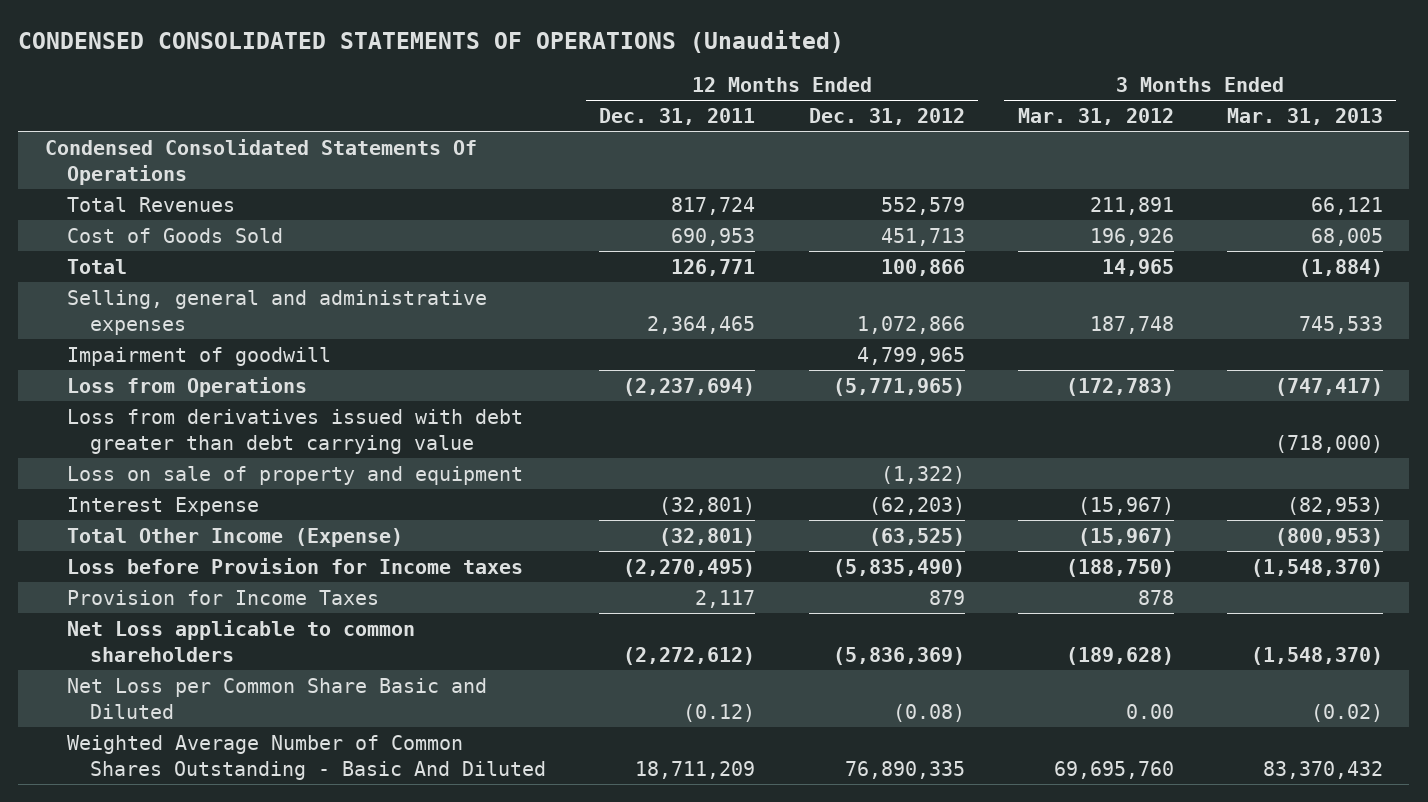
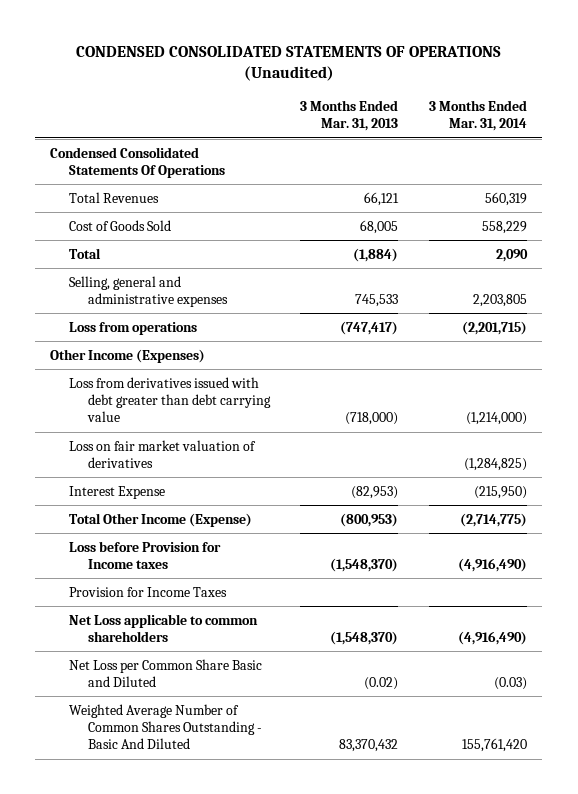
- | 12 Months Ended Dec. 31, 2011 | 12 Months Ended Dec. 31, 2012 | 3 Months Ended Mar. 31, 2012 | 3 Months Ended Mar. 31, 2013
+ | 3 Months Ended Mar. 31, 2013 | 3 Months Ended Mar. 31, 2014
- Impairment of goodwill | | 4,799,965 | |
- Loss from Operations | (2,237,694) | (5,771,965) | (172,783) | (747,417)
+ Loss from operations | (747,417) | (2,201,715)
+ Other Income (Expenses)
- Loss on sale of property and equipment | | (1,322) | |
+ Loss on fair market valuation of derivatives | | (1,284,825)

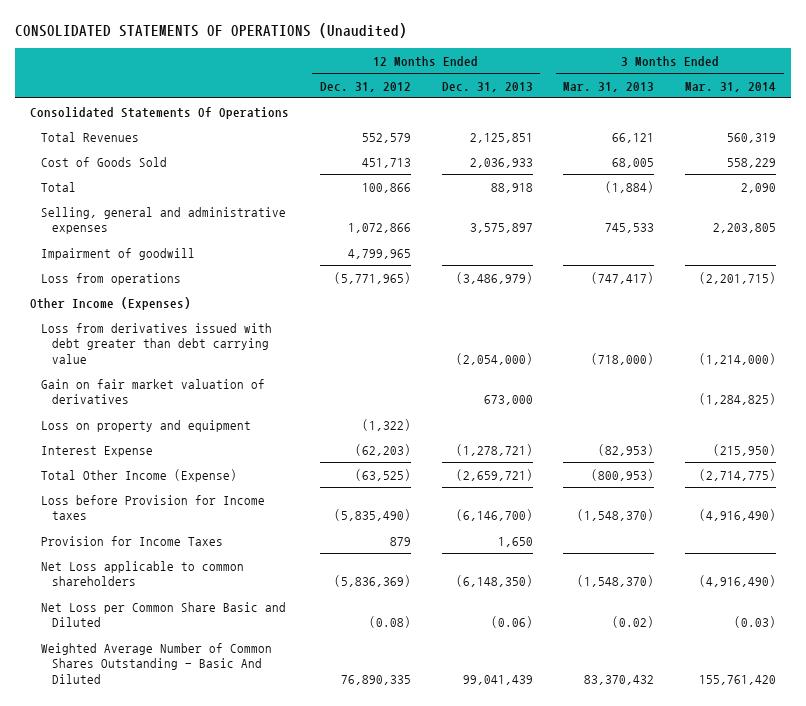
- CONDENSED CONSOLIDATED STATEMENTS OF OPERATIONS (Unaudited)
+ CONSOLIDATED STATEMENTS OF OPERATIONS (Unaudited)
- | 3 Months Ended Mar. 31, 2013 | 3 Months Ended Mar. 31, 2014
+ | 12 Months Ended Dec. 31, 2012 | 12 Months Ended Dec. 31, 2013 | 3 Months Ended Mar. 31, 2013 | 3 Months Ended Mar. 31, 2014
- Condensed Consolidated Statements Of Operations
+ Consolidated Statements Of Operations
+ Impairment of goodwill | 4,799,965 | | |
- Loss on fair market valuation of derivatives | | (1,284,825)
+ Gain on fair market valuation of derivatives | | 673,000 | | (1,284,825)
+ Loss on property and equipment | (1,322) | | |

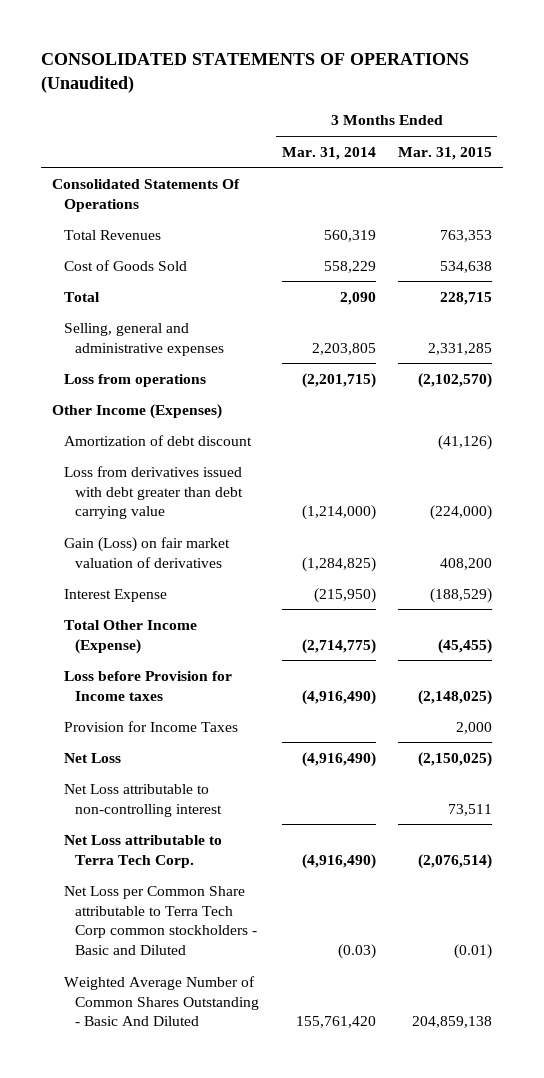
- | 12 Months Ended Dec. 31, 2012 | 12 Months Ended Dec. 31, 2013 | 3 Months Ended Mar. 31, 2013 | 3 Months Ended Mar. 31, 2014
+ | 3 Months Ended Mar. 31, 2014 | 3 Months Ended Mar. 31, 2015
- Impairment of goodwill | 4,799,965 | | |
+ Amortization of debt discount | | (41,126)
- Gain on fair market valuation of derivatives | | 673,000 | | (1,284,825)
- Loss on property and equipment | (1,322) | | |
+ Gain (Loss) on fair market valuation of derivatives | (1,284,825) | 408,200
- Net Loss applicable to common shareholders | (5,836,369) | (6,148,350) | (1,548,370) | (4,916,490)
- Net Loss per Common Share Basic and Diluted | (0.08) | (0.06) | (0.02) | (0.03)
+ Net Loss | (4,916,490) | (2,150,025)
+ Net Loss attributable to non-controlling interest | | 73,511
+ Net Loss attributable to Terra Tech Corp. | (4,916,490) | (2,076,514)
+ Net Loss per Common Share attributable to Terra Tech Corp common stockholders - Basic and Diluted | (0.03) | (0.01)

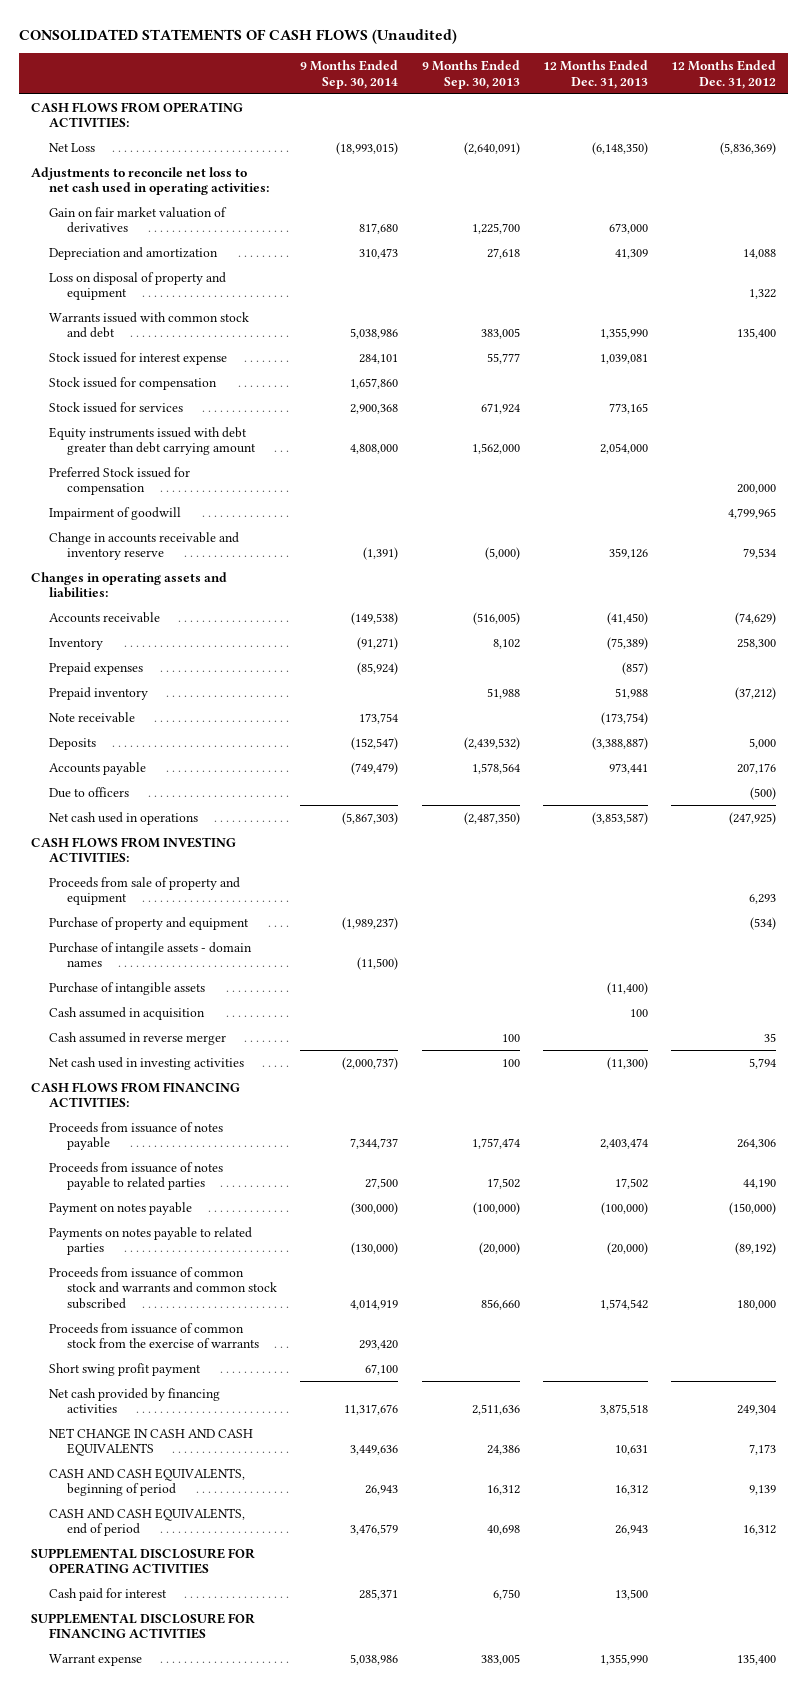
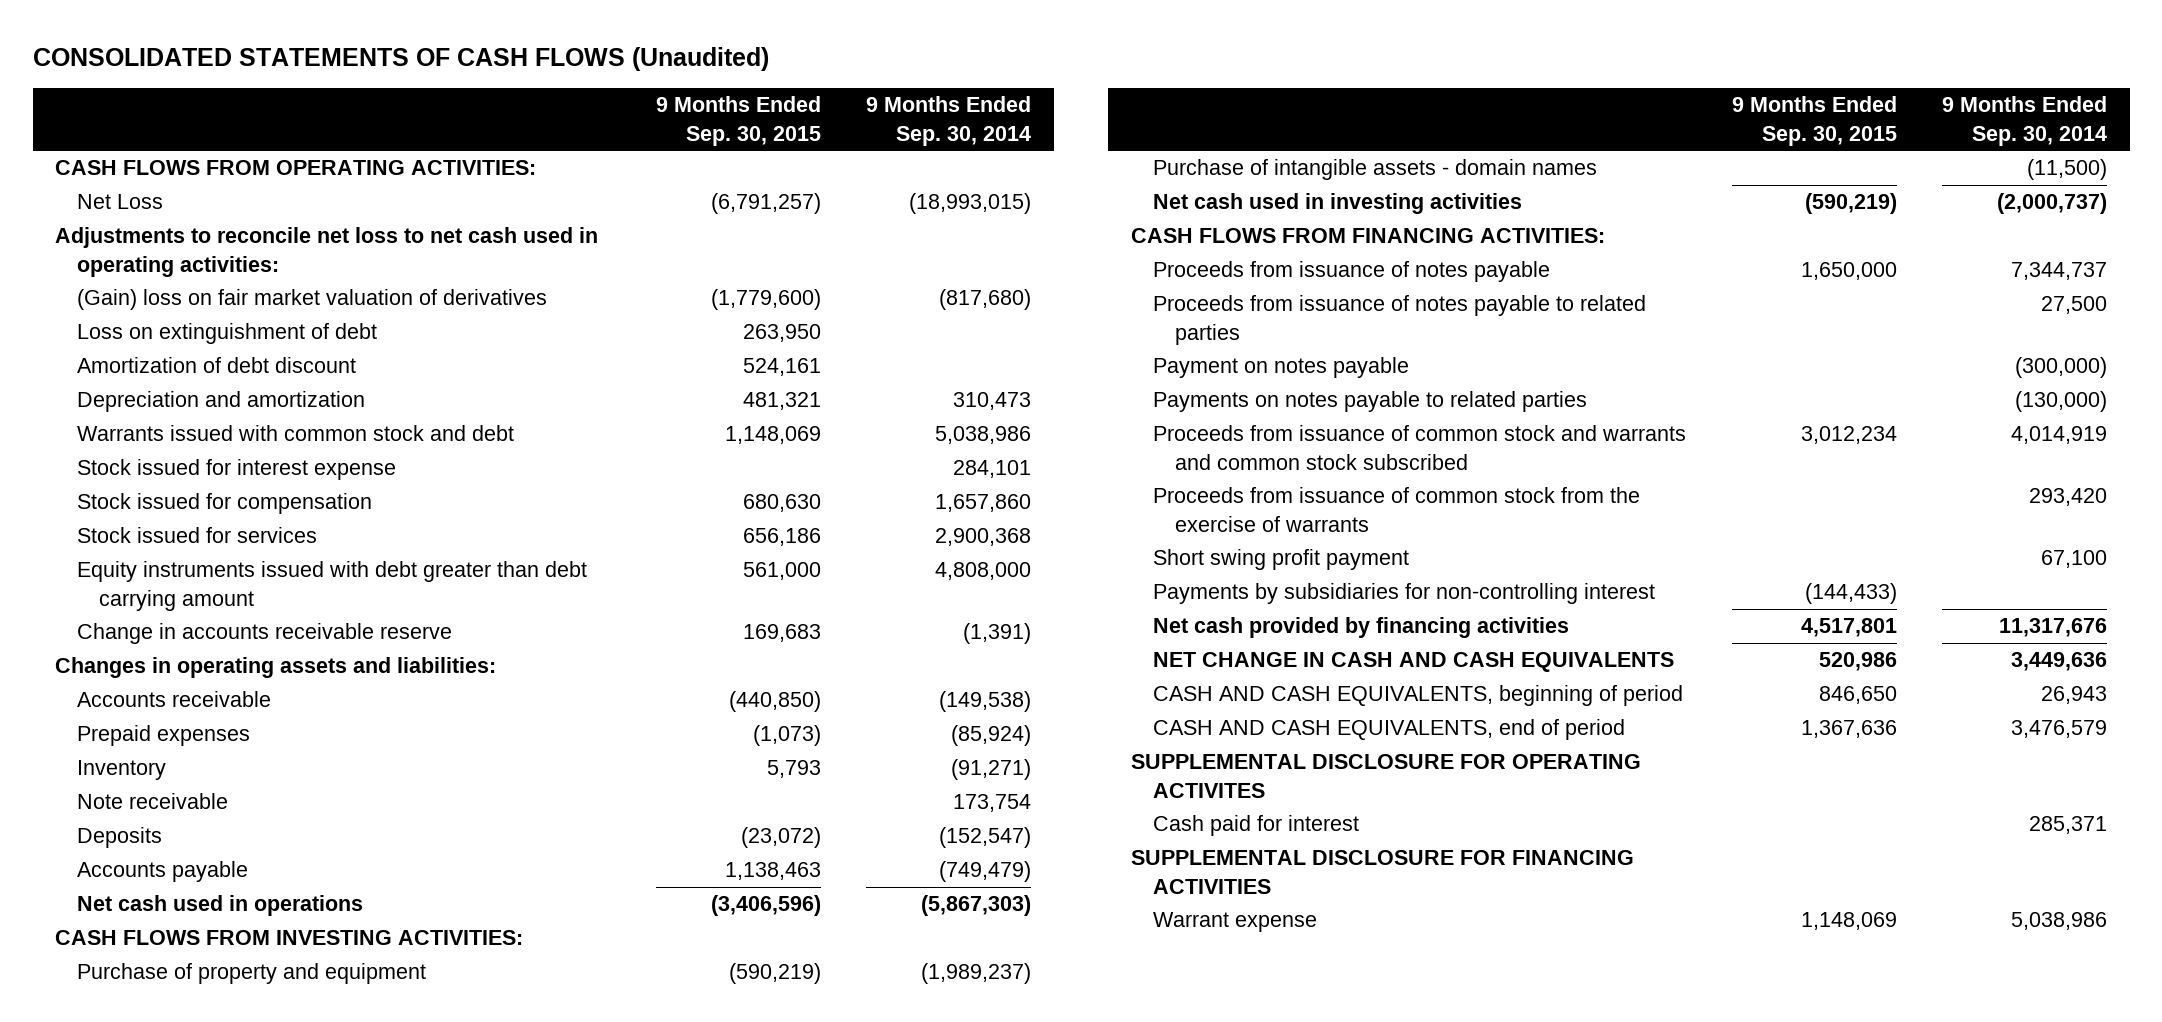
- | 9 Months Ended Sep. 30, 2014 | 9 Months Ended Sep. 30, 2013 | 12 Months Ended Dec. 31, 2013 | 12 Months Ended Dec. 31, 2012
+ | 9 Months Ended Sep. 30, 2015 | 9 Months Ended Sep. 30, 2014
- Gain on fair market valuation of derivatives | 817,680 | 1,225,700 | 673,000 |
+ (Gain) loss on fair market valuation of derivatives | (1,779,600) | (817,680)
+ Loss on extinguishment of debt | 263,950 |
+ Amortization of debt discount | 524,161 |
- Loss on disposal of property and equipment | | | | 1,322
- Preferred Stock issued for compensation | | | | 200,000
- Impairment of goodwill | | | | 4,799,965
- Change in accounts receivable and inventory reserve | (1,391) | (5,000) | 359,126 | 79,534
+ Change in accounts receivable reserve | 169,683 | (1,391)
- Prepaid inventory | | 51,988 | 51,988 | (37,212)
moved down: Inventory | 5,793 | (91,271)
- Due to officers | | | | (500)
- Proceeds from sale of property and equipment | | | | 6,293
- Purchase of intangile assets - domain names | (11,500) | | |
- Purchase of intangible assets | | | (11,400) |
- Cash assumed in acquisition | | | 100 |
- Cash assumed in reverse merger | | 100 | | 35
+ Purchase of intangible assets - domain names | | (11,500)
+ Payments by subsidiaries for non-controlling interest | (144,433) |
- SUPPLEMENTAL DISCLOSURE FOR OPERATING ACTIVITIES
+ SUPPLEMENTAL DISCLOSURE FOR OPERATING ACTIVITES

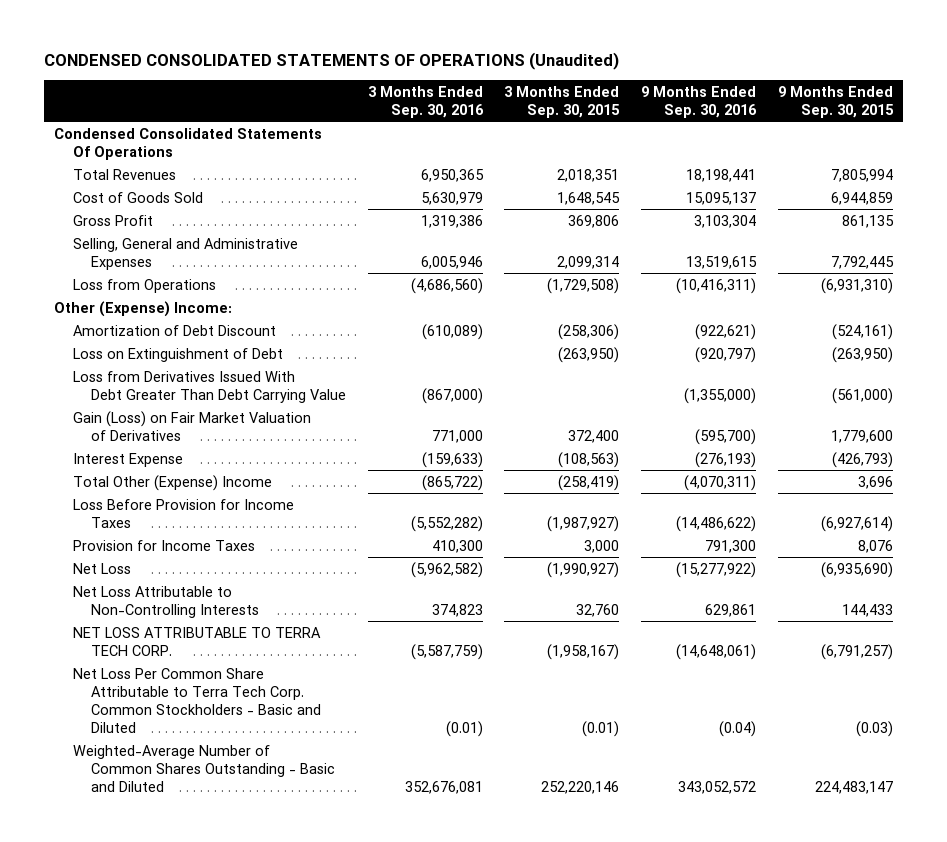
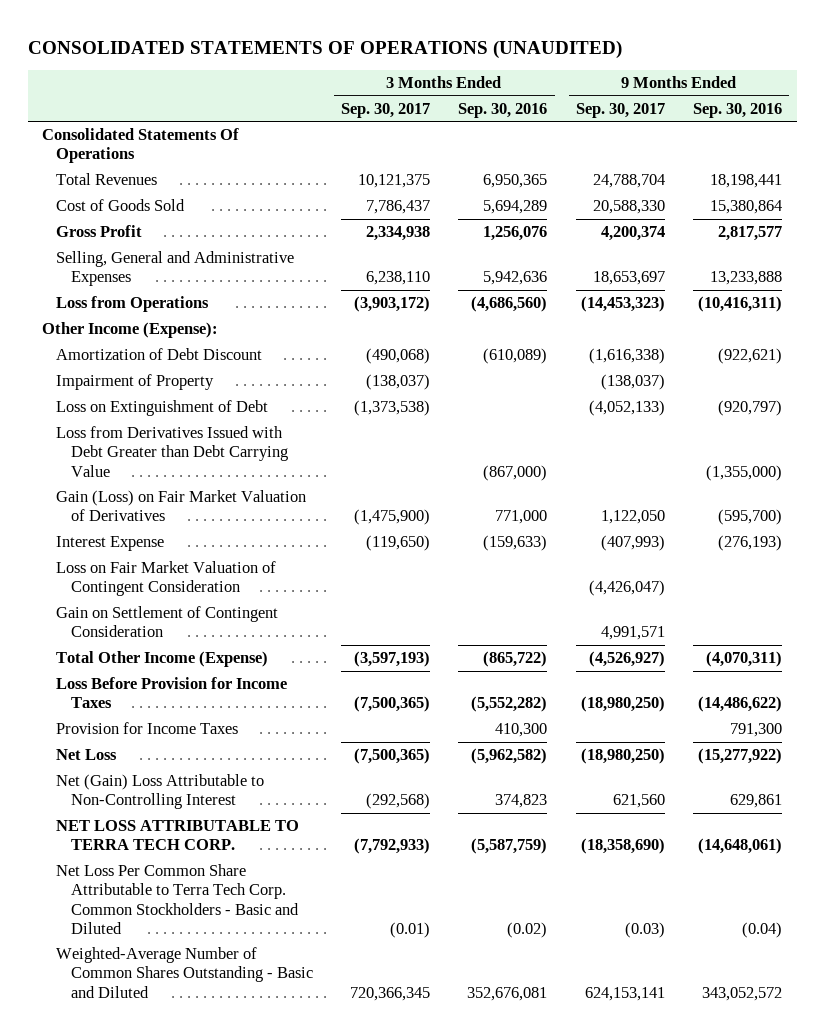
- CONDENSED CONSOLIDATED STATEMENTS OF OPERATIONS (Unaudited)
+ CONSOLIDATED STATEMENTS OF OPERATIONS (UNAUDITED)
- | 3 Months Ended Sep. 30, 2016 | 3 Months Ended Sep. 30, 2015 | 9 Months Ended Sep. 30, 2016 | 9 Months Ended Sep. 30, 2015
+ | 3 Months Ended Sep. 30, 2017 | 3 Months Ended Sep. 30, 2016 | 9 Months Ended Sep. 30, 2017 | 9 Months Ended Sep. 30, 2016
- Condensed Consolidated Statements Of Operations
+ Consolidated Statements Of Operations
- Cost of Goods Sold | 5,630,979 | 1,648,545 | 15,095,137 | 6,944,859
- Gross Profit | 1,319,386 | 369,806 | 3,103,304 | 861,135
- Selling, General and Administrative Expenses | 6,005,946 | 2,099,314 | 13,519,615 | 7,792,445
+ Cost of Goods Sold | 7,786,437 | 5,694,289 | 20,588,330 | 15,380,864
+ Gross Profit | 2,334,938 | 1,256,076 | 4,200,374 | 2,817,577
+ Selling, General and Administrative Expenses | 6,238,110 | 5,942,636 | 18,653,697 | 13,233,888
- Other (Expense) Income:
+ Other Income (Expense):
+ Impairment of Property | (138,037) | | (138,037) |
- Loss from Derivatives Issued With Debt Greater Than Debt Carrying Value | (867,000) | | (1,355,000) | (561,000)
+ Loss from Derivatives Issued with Debt Greater than Debt Carrying Value | | (867,000) | | (1,355,000)
- Total Other (Expense) Income | (865,722) | (258,419) | (4,070,311) | 3,696
+ Loss on Fair Market Valuation of Contingent Consideration | | | (4,426,047) |
+ Gain on Settlement of Contingent Consideration | | | 4,991,571 |
+ Total Other Income (Expense) | (3,597,193) | (865,722) | (4,526,927) | (4,070,311)
- Net Loss Attributable to Non-Controlling Interests | 374,823 | 32,760 | 629,861 | 144,433
+ Net (Gain) Loss Attributable to Non-Controlling Interest | (292,568) | 374,823 | 621,560 | 629,861
- Net Loss Per Common Share Attributable to Terra Tech Corp. Common Stockholders - Basic and Diluted | (0.01) | (0.01) | (0.04) | (0.03)
+ Net Loss Per Common Share Attributable to Terra Tech Corp. Common Stockholders - Basic and Diluted | (0.01) | (0.02) | (0.03) | (0.04)

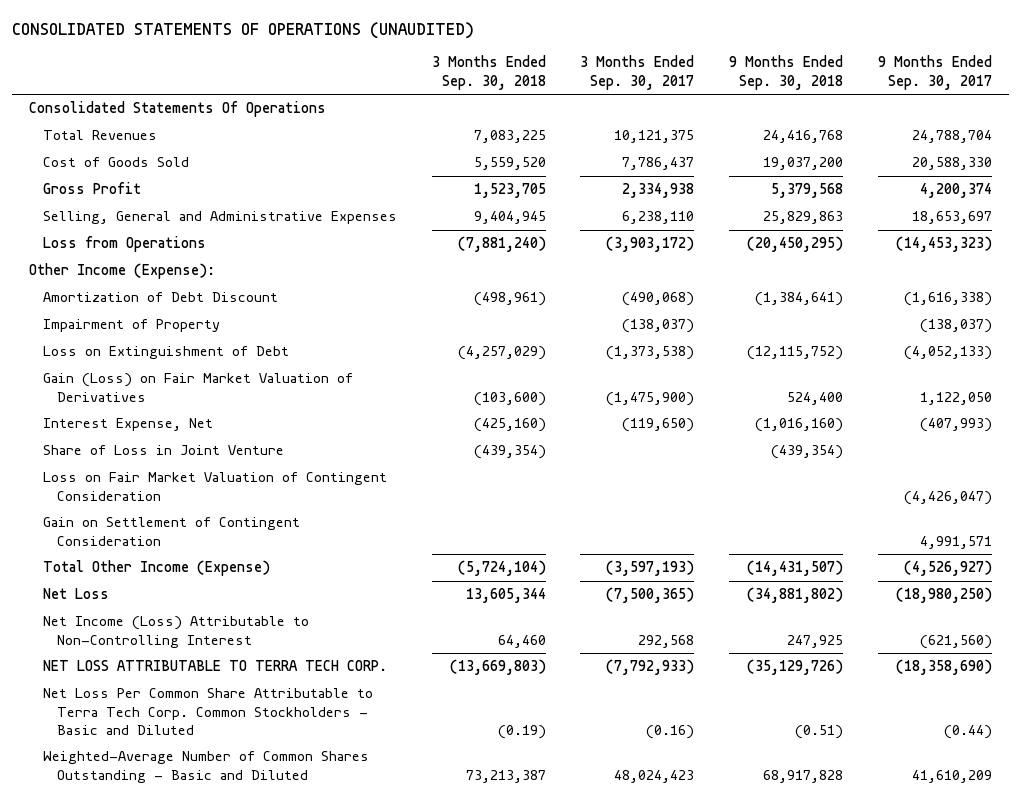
- | 3 Months Ended Sep. 30, 2017 | 3 Months Ended Sep. 30, 2016 | 9 Months Ended Sep. 30, 2017 | 9 Months Ended Sep. 30, 2016
+ | 3 Months Ended Sep. 30, 2018 | 3 Months Ended Sep. 30, 2017 | 9 Months Ended Sep. 30, 2018 | 9 Months Ended Sep. 30, 2017
- Loss from Derivatives Issued with Debt Greater than Debt Carrying Value | | (867,000) | | (1,355,000)
- Interest Expense | (119,650) | (159,633) | (407,993) | (276,193)
+ Interest Expense, Net | (425,160) | (119,650) | (1,016,160) | (407,993)
+ Share of Loss in Joint Venture | (439,354) | | (439,354) |
- Loss Before Provision for Income Taxes | (7,500,365) | (5,552,282) | (18,980,250) | (14,486,622)
- Provision for Income Taxes | | 410,300 | | 791,300
- Net (Gain) Loss Attributable to Non-Controlling Interest | (292,568) | 374,823 | 621,560 | 629,861
+ Net Income (Loss) Attributable to Non-Controlling Interest | 64,460 | 292,568 | 247,925 | (621,560)
- Net Loss Per Common Share Attributable to Terra Tech Corp. Common Stockholders - Basic and Diluted | (0.01) | (0.02) | (0.03) | (0.04)
- Weighted-Average Number of Common Shares Outstanding - Basic and Diluted | 720,366,345 | 352,676,081 | 624,153,141 | 343,052,572
+ Net Loss Per Common Share Attributable to Terra Tech Corp. Common Stockholders - Basic and Diluted | (0.19) | (0.16) | (0.51) | (0.44)
+ Weighted-Average Number of Common Shares Outstanding - Basic and Diluted | 73,213,387 | 48,024,423 | 68,917,828 | 41,610,209

